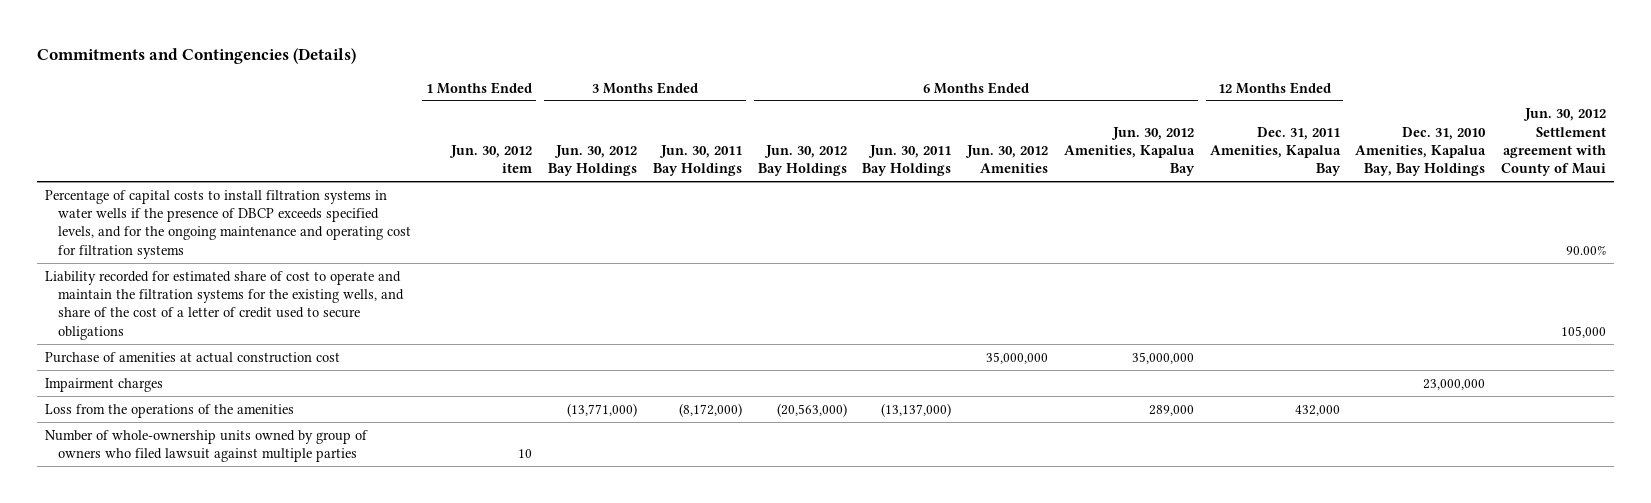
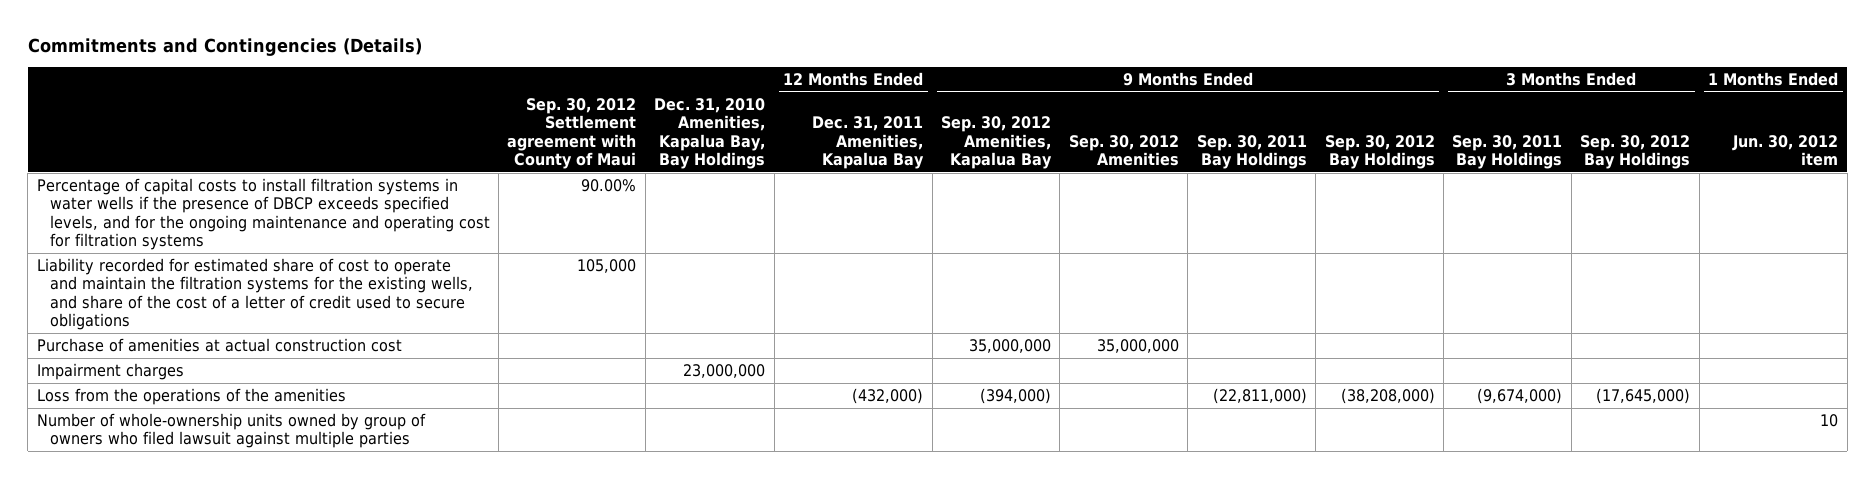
- | 1 Months Ended Jun. 30, 2012 item | 3 Months Ended Jun. 30, 2012 Bay Holdings | 3 Months Ended Jun. 30, 2011 Bay Holdings | 6 Months Ended Jun. 30, 2012 Bay Holdings | 6 Months Ended Jun. 30, 2011 Bay Holdings | 6 Months Ended Jun. 30, 2012 Amenities | 6 Months Ended Jun. 30, 2012 Amenities, Kapalua Bay | 12 Months Ended Dec. 31, 2011 Amenities, Kapalua Bay | Dec. 31, 2010 Amenities, Kapalua Bay, Bay Holdings | Jun. 30, 2012 Settlement agreement with County of Maui
+ | Sep. 30, 2012 Settlement agreement with County of Maui | Dec. 31, 2010 Amenities, Kapalua Bay, Bay Holdings | 12 Months Ended Dec. 31, 2011 Amenities, Kapalua Bay | 9 Months Ended Sep. 30, 2012 Amenities, Kapalua Bay | 9 Months Ended Sep. 30, 2012 Amenities | 9 Months Ended Sep. 30, 2011 Bay Holdings | 9 Months Ended Sep. 30, 2012 Bay Holdings | 3 Months Ended Sep. 30, 2011 Bay Holdings | 3 Months Ended Sep. 30, 2012 Bay Holdings | 1 Months Ended Jun. 30, 2012 item
- Loss from the operations of the amenities | | (13,771,000) | (8,172,000) | (20,563,000) | (13,137,000) | | 289,000 | 432,000 | |
+ Loss from the operations of the amenities | | | (432,000) | (394,000) | | (22,811,000) | (38,208,000) | (9,674,000) | (17,645,000) |

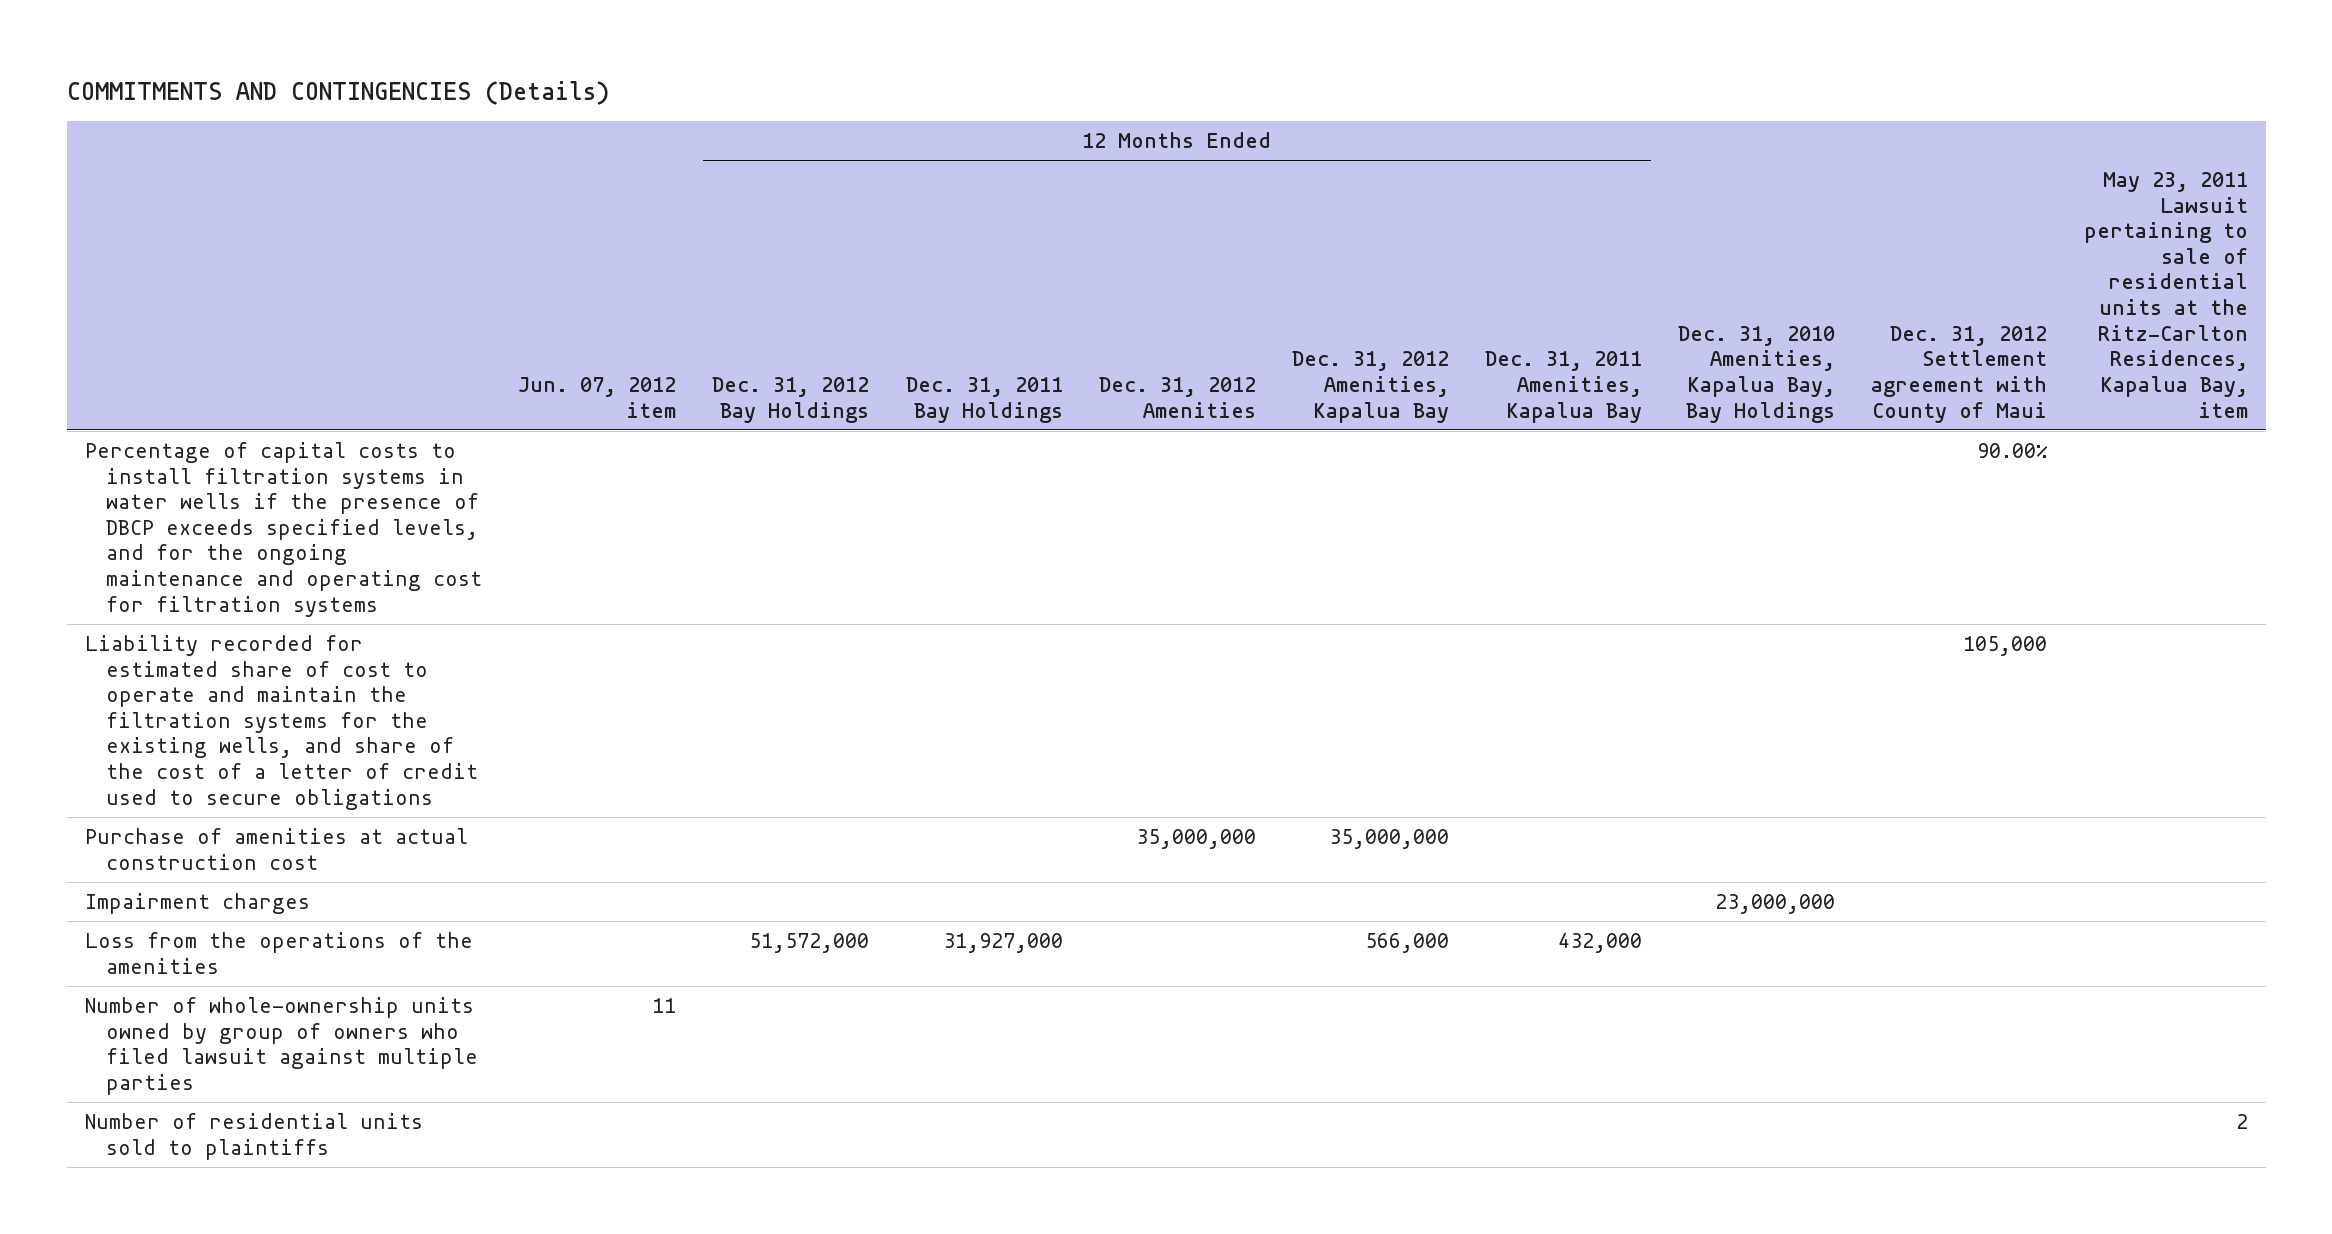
- Commitments and Contingencies (Details)
+ COMMITMENTS AND CONTINGENCIES (Details)
- | Sep. 30, 2012 Settlement agreement with County of Maui | Dec. 31, 2010 Amenities, Kapalua Bay, Bay Holdings | 12 Months Ended Dec. 31, 2011 Amenities, Kapalua Bay | 9 Months Ended Sep. 30, 2012 Amenities, Kapalua Bay | 9 Months Ended Sep. 30, 2012 Amenities | 9 Months Ended Sep. 30, 2011 Bay Holdings | 9 Months Ended Sep. 30, 2012 Bay Holdings | 3 Months Ended Sep. 30, 2011 Bay Holdings | 3 Months Ended Sep. 30, 2012 Bay Holdings | 1 Months Ended Jun. 30, 2012 item
+ | Jun. 07, 2012 item | 12 Months Ended Dec. 31, 2012 Bay Holdings | 12 Months Ended Dec. 31, 2011 Bay Holdings | 12 Months Ended Dec. 31, 2012 Amenities | 12 Months Ended Dec. 31, 2012 Amenities, Kapalua Bay | 12 Months Ended Dec. 31, 2011 Amenities, Kapalua Bay | Dec. 31, 2010 Amenities, Kapalua Bay, Bay Holdings | Dec. 31, 2012 Settlement agreement with County of Maui | May 23, 2011 Lawsuit pertaining to sale of residential units at the Ritz-Carlton Residences, Kapalua Bay, item
- Loss from the operations of the amenities | | | (432,000) | (394,000) | | (22,811,000) | (38,208,000) | (9,674,000) | (17,645,000) |
+ Loss from the operations of the amenities | | 51,572,000 | 31,927,000 | | 566,000 | 432,000 | | |
+ Number of residential units sold to plaintiffs | | | | | | | | | 2

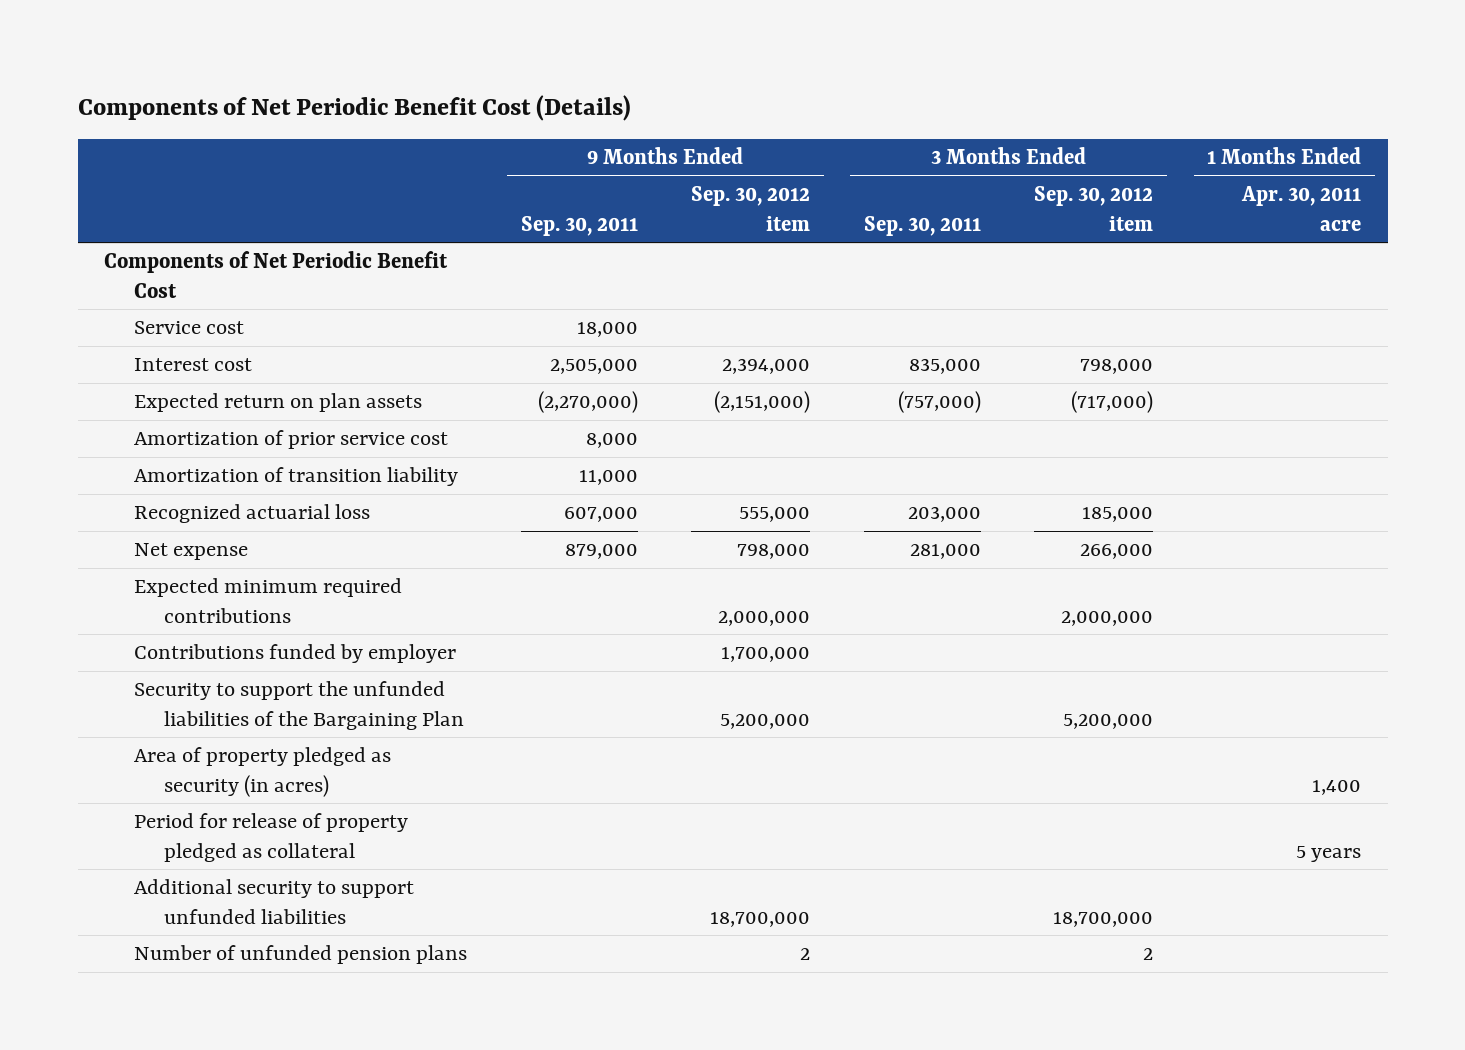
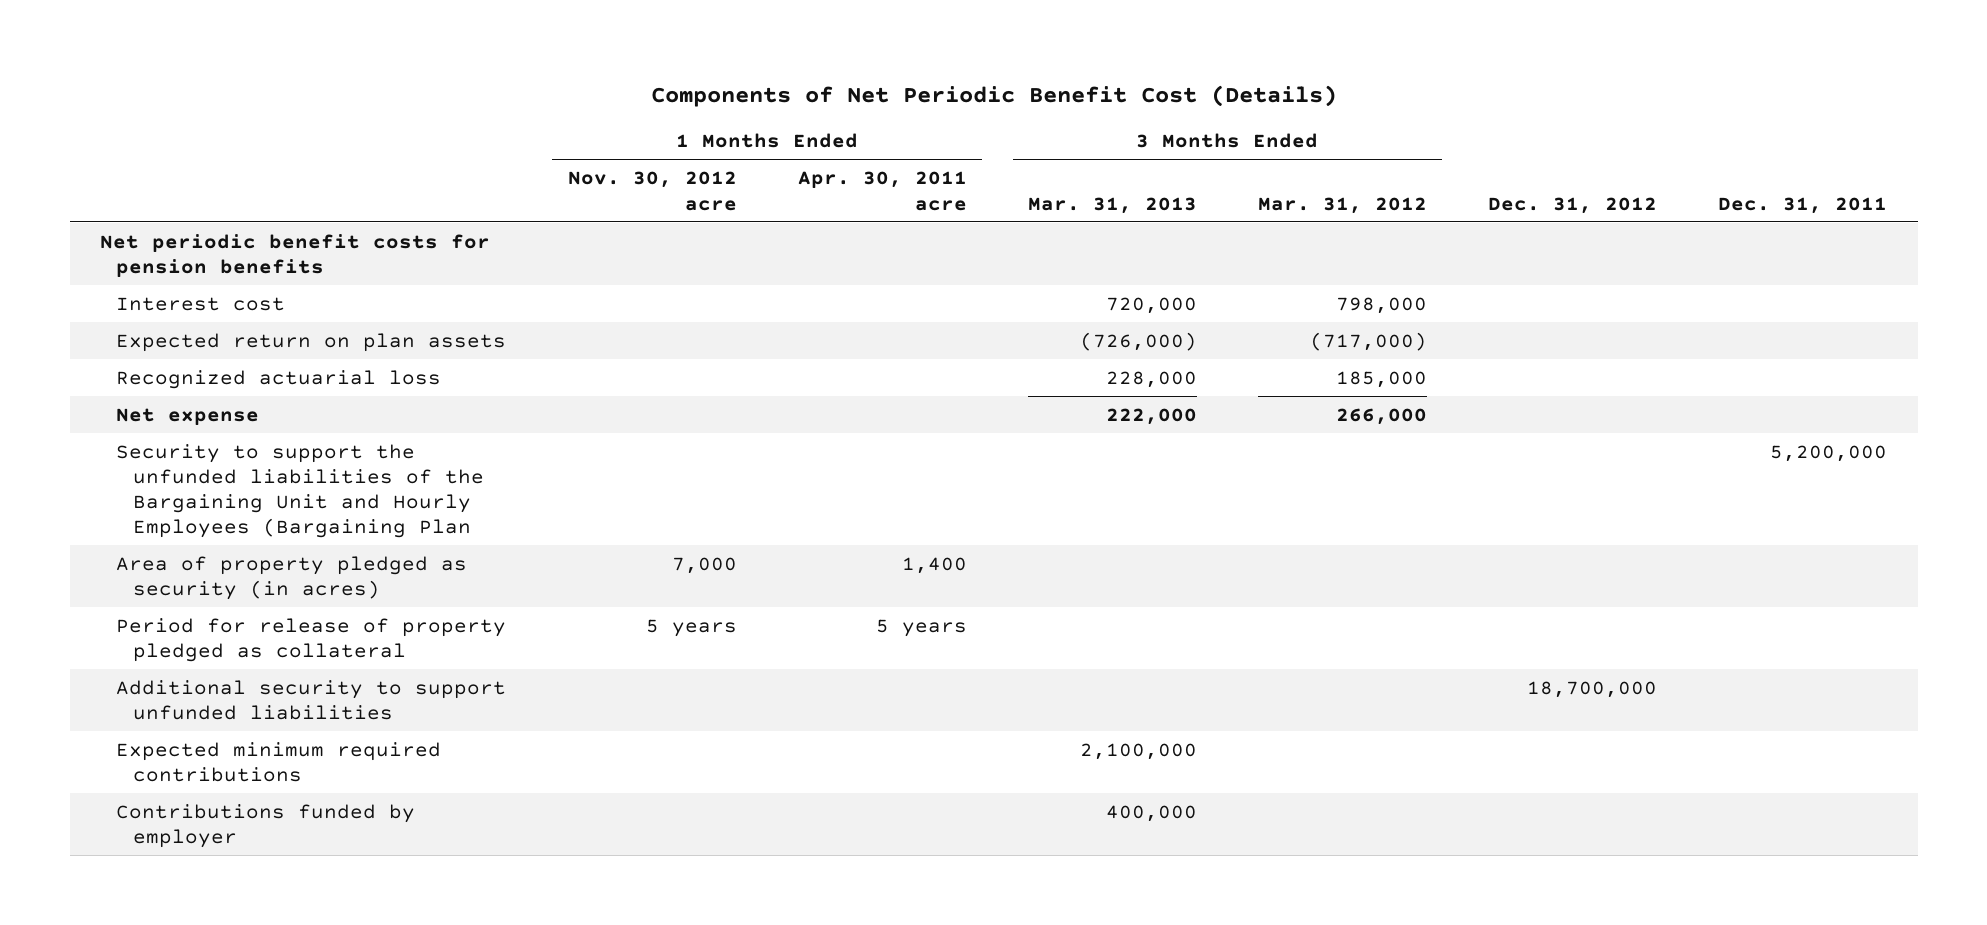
- | 9 Months Ended Sep. 30, 2011 | 9 Months Ended Sep. 30, 2012 item | 3 Months Ended Sep. 30, 2011 | 3 Months Ended Sep. 30, 2012 item | 1 Months Ended Apr. 30, 2011 acre
+ | 1 Months Ended Nov. 30, 2012 acre | 1 Months Ended Apr. 30, 2011 acre | 3 Months Ended Mar. 31, 2013 | 3 Months Ended Mar. 31, 2012 | Dec. 31, 2012 | Dec. 31, 2011
- Components of Net Periodic Benefit Cost
- Service cost | 18,000 | | | |
+ Net periodic benefit costs for pension benefits
- Amortization of prior service cost | 8,000 | | | |
- Amortization of transition liability | 11,000 | | | |
- Security to support the unfunded liabilities of the Bargaining Plan | | 5,200,000 | | 5,200,000 |
+ Security to support the unfunded liabilities of the Bargaining Unit and Hourly Employees (Bargaining Plan | | | | | | 5,200,000
- Number of unfunded pension plans | | 2 | | 2 |
moved down: Expected minimum required contributions | | | 2,100,000 | | |
moved down: Contributions funded by employer | | | 400,000 | | |

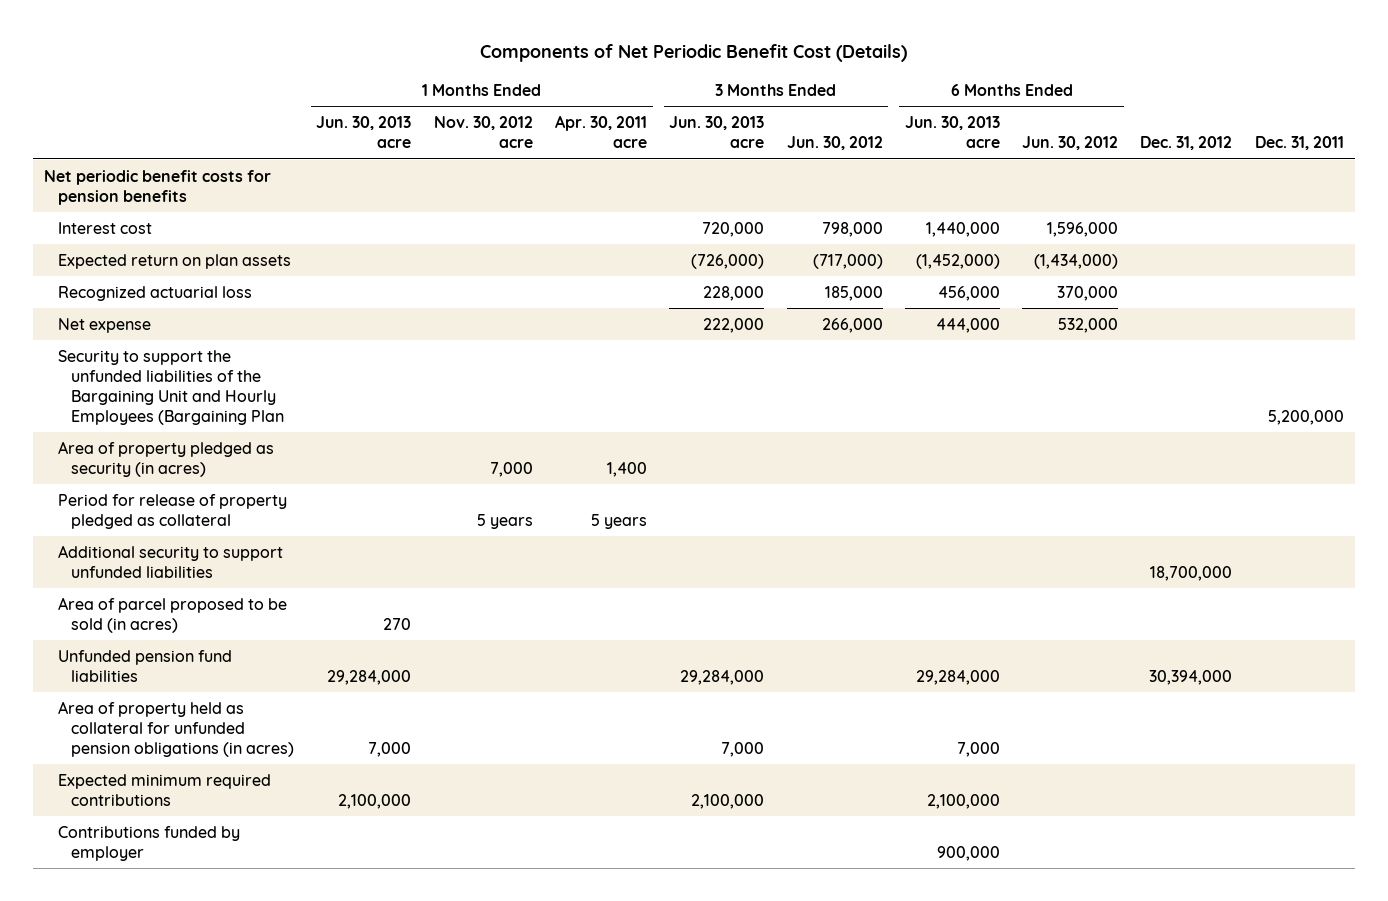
- | 1 Months Ended Nov. 30, 2012 acre | 1 Months Ended Apr. 30, 2011 acre | 3 Months Ended Mar. 31, 2013 | 3 Months Ended Mar. 31, 2012 | Dec. 31, 2012 | Dec. 31, 2011
+ | 1 Months Ended Jun. 30, 2013 acre | 1 Months Ended Nov. 30, 2012 acre | 1 Months Ended Apr. 30, 2011 acre | 3 Months Ended Jun. 30, 2013 acre | 3 Months Ended Jun. 30, 2012 | 6 Months Ended Jun. 30, 2013 acre | 6 Months Ended Jun. 30, 2012 | Dec. 31, 2012 | Dec. 31, 2011
+ Area of parcel proposed to be sold (in acres) | 270 | | | | | | | |
+ Unfunded pension fund liabilities | 29,284,000 | | | 29,284,000 | | 29,284,000 | | 30,394,000 |
+ Area of property held as collateral for unfunded pension obligations (in acres) | 7,000 | | | 7,000 | | 7,000 | | |

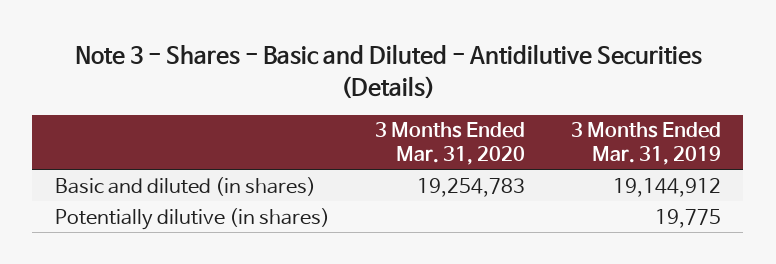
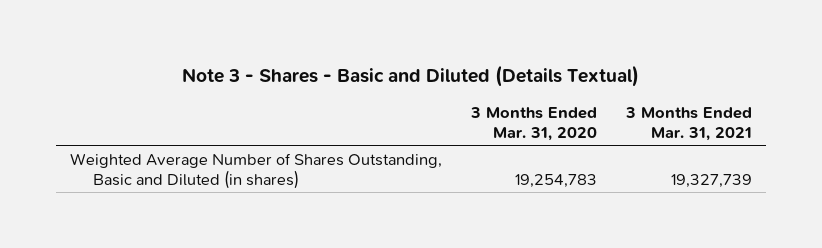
- Note 3 - Shares - Basic and Diluted - Antidilutive Securities (Details)
+ Note 3 - Shares - Basic and Diluted (Details Textual)
- | 3 Months Ended Mar. 31, 2020 | 3 Months Ended Mar. 31, 2019
+ | 3 Months Ended Mar. 31, 2020 | 3 Months Ended Mar. 31, 2021
- Basic and diluted (in shares) | 19,254,783 | 19,144,912
- Potentially dilutive (in shares) | | 19,775
+ Weighted Average Number of Shares Outstanding, Basic and Diluted (in shares) | 19,254,783 | 19,327,739

